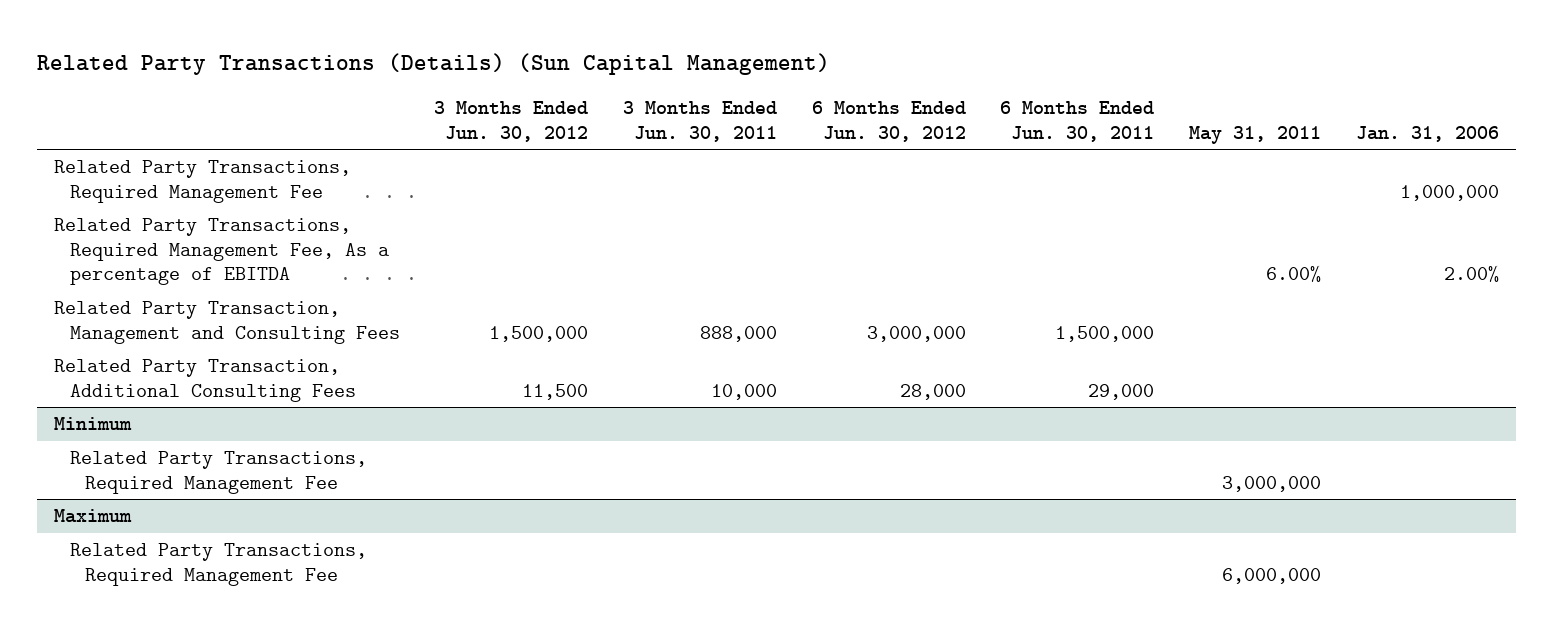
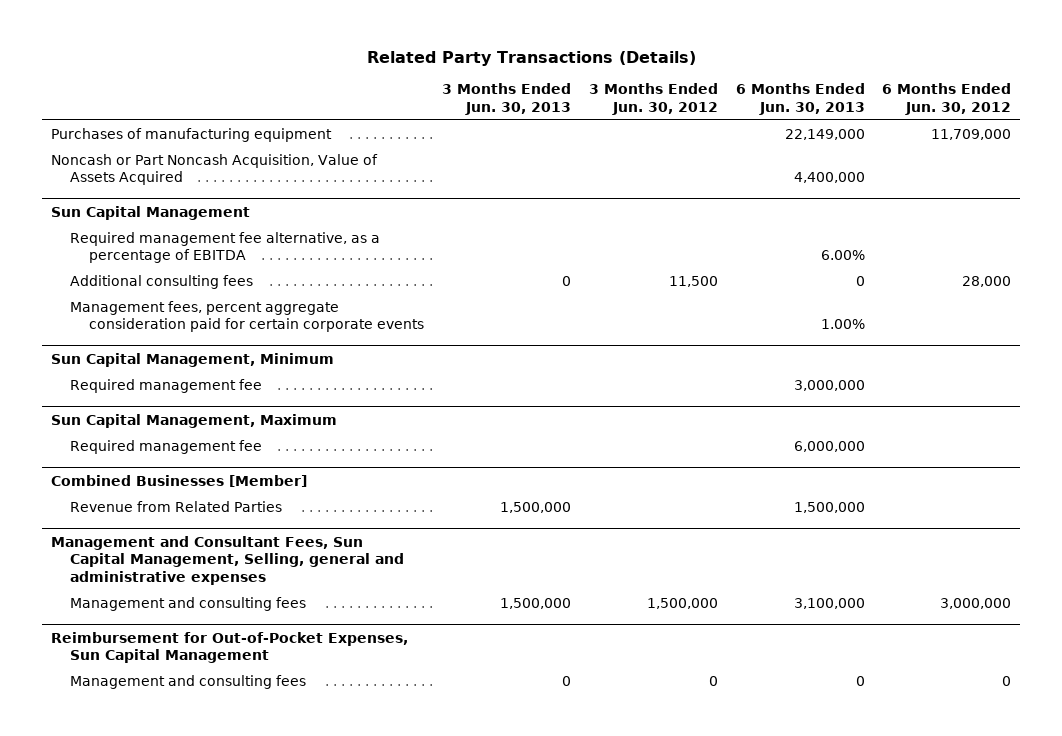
- Related Party Transactions (Details) (Sun Capital Management)
+ Related Party Transactions (Details)
- | 3 Months Ended Jun. 30, 2012 | 3 Months Ended Jun. 30, 2011 | 6 Months Ended Jun. 30, 2012 | 6 Months Ended Jun. 30, 2011 | May 31, 2011 | Jan. 31, 2006
+ | 3 Months Ended Jun. 30, 2013 | 3 Months Ended Jun. 30, 2012 | 6 Months Ended Jun. 30, 2013 | 6 Months Ended Jun. 30, 2012
- Related Party Transactions, Required Management Fee | | | | | | 1,000,000
- Related Party Transactions, Required Management Fee, As a percentage of EBITDA | | | | | 6.00% | 2.00%
- Related Party Transaction, Management and Consulting Fees | 1,500,000 | 888,000 | 3,000,000 | 1,500,000 | |
- Related Party Transaction, Additional Consulting Fees | 11,500 | 10,000 | 28,000 | 29,000 | |
- Minimum
- Related Party Transactions, Required Management Fee | | | | | 3,000,000 |
- Maximum
- Related Party Transactions, Required Management Fee | | | | | 6,000,000 |
+ Purchases of manufacturing equipment | | | 22,149,000 | 11,709,000
+ Noncash or Part Noncash Acquisition, Value of Assets Acquired | | | 4,400,000 |
+ Sun Capital Management
+ Required management fee alternative, as a percentage of EBITDA | | | 6.00% |
+ Additional consulting fees | 0 | 11,500 | 0 | 28,000
+ Management fees, percent aggregate consideration paid for certain corporate events | | | 1.00% |
+ Sun Capital Management, Minimum
+ Required management fee | | | 3,000,000 |
+ Sun Capital Management, Maximum
+ Required management fee | | | 6,000,000 |
+ Combined Businesses [Member]
+ Revenue from Related Parties | 1,500,000 | | 1,500,000 |
+ Management and Consultant Fees, Sun Capital Management, Selling, general and administrative expenses
+ Management and consulting fees | 1,500,000 | 1,500,000 | 3,100,000 | 3,000,000
+ Reimbursement for Out-of-Pocket Expenses, Sun Capital Management
+ Management and consulting fees | 0 | 0 | 0 | 0

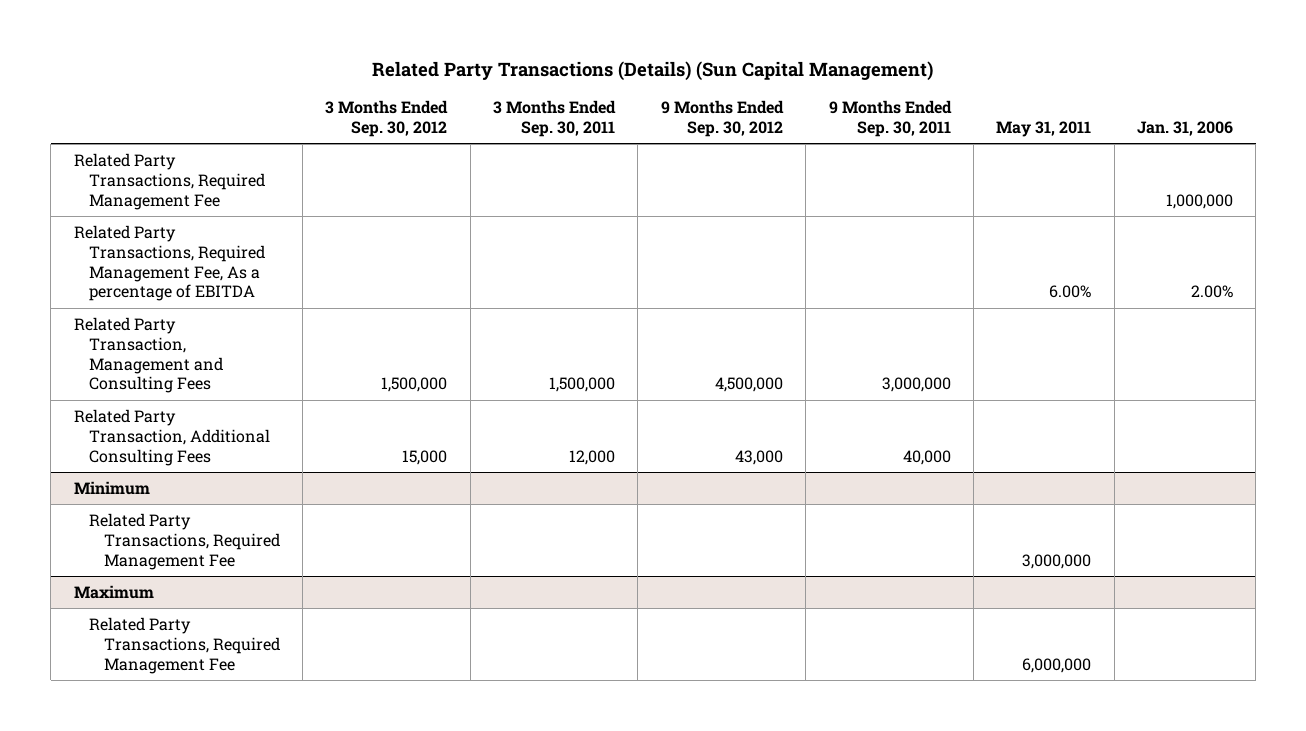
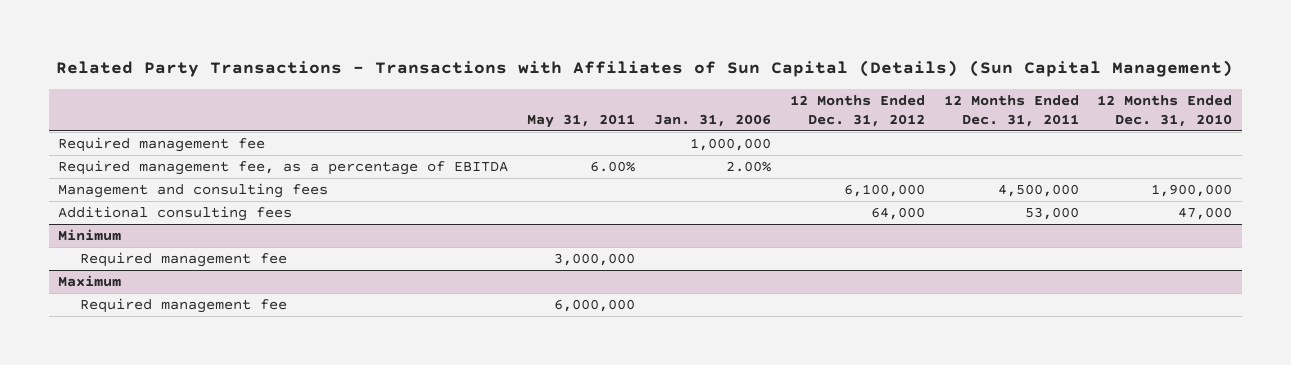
- Related Party Transactions (Details) (Sun Capital Management)
+ Related Party Transactions - Transactions with Affiliates of Sun Capital (Details) (Sun Capital Management)
- | 3 Months Ended Sep. 30, 2012 | 3 Months Ended Sep. 30, 2011 | 9 Months Ended Sep. 30, 2012 | 9 Months Ended Sep. 30, 2011 | May 31, 2011 | Jan. 31, 2006
+ | May 31, 2011 | Jan. 31, 2006 | 12 Months Ended Dec. 31, 2012 | 12 Months Ended Dec. 31, 2011 | 12 Months Ended Dec. 31, 2010
- Related Party Transactions, Required Management Fee | | | | | | 1,000,000
- Related Party Transactions, Required Management Fee, As a percentage of EBITDA | | | | | 6.00% | 2.00%
- Related Party Transaction, Management and Consulting Fees | 1,500,000 | 1,500,000 | 4,500,000 | 3,000,000 | |
- Related Party Transaction, Additional Consulting Fees | 15,000 | 12,000 | 43,000 | 40,000 | |
+ Required management fee | | 1,000,000 | | |
+ Required management fee, as a percentage of EBITDA | 6.00% | 2.00% | | |
+ Management and consulting fees | | | 6,100,000 | 4,500,000 | 1,900,000
+ Additional consulting fees | | | 64,000 | 53,000 | 47,000
@ Minimum
- Related Party Transactions, Required Management Fee | | | | | 3,000,000 |
+ Required management fee | 3,000,000 | | | |
@ Maximum
- Related Party Transactions, Required Management Fee | | | | | 6,000,000 |
+ Required management fee | 6,000,000 | | | |

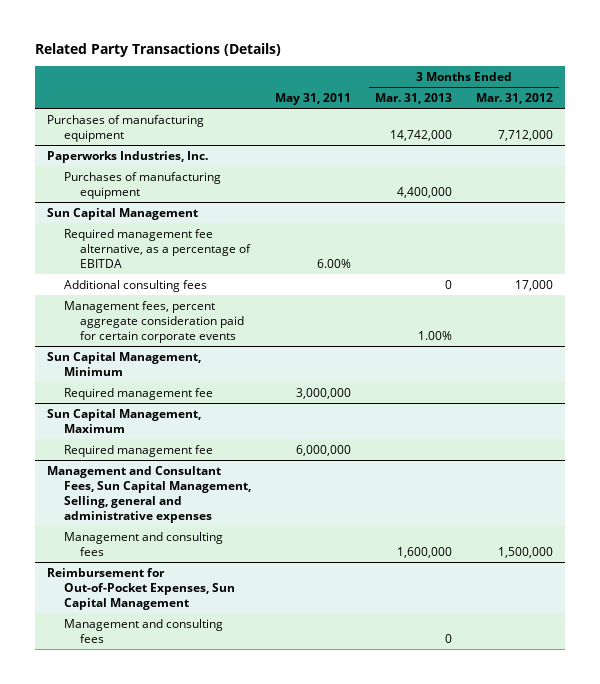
- Related Party Transactions - Transactions with Affiliates of Sun Capital (Details) (Sun Capital Management)
+ Related Party Transactions (Details)
- | May 31, 2011 | Jan. 31, 2006 | 12 Months Ended Dec. 31, 2012 | 12 Months Ended Dec. 31, 2011 | 12 Months Ended Dec. 31, 2010
+ | May 31, 2011 | 3 Months Ended Mar. 31, 2013 | 3 Months Ended Mar. 31, 2012
- Required management fee | | 1,000,000 | | |
- Required management fee, as a percentage of EBITDA | 6.00% | 2.00% | | |
- Management and consulting fees | | | 6,100,000 | 4,500,000 | 1,900,000
- Additional consulting fees | | | 64,000 | 53,000 | 47,000
- Minimum
+ Purchases of manufacturing equipment | | 14,742,000 | 7,712,000
+ Paperworks Industries, Inc.
+ Purchases of manufacturing equipment | | 4,400,000 |
+ Sun Capital Management
+ Required management fee alternative, as a percentage of EBITDA | 6.00% | |
+ Additional consulting fees | | 0 | 17,000
+ Management fees, percent aggregate consideration paid for certain corporate events | | 1.00% |
+ Sun Capital Management, Minimum
- Maximum
+ Sun Capital Management, Maximum
+ Management and Consultant Fees, Sun Capital Management, Selling, general and administrative expenses
+ Management and consulting fees | | 1,600,000 | 1,500,000
+ Reimbursement for Out-of-Pocket Expenses, Sun Capital Management
+ Management and consulting fees | | 0 |

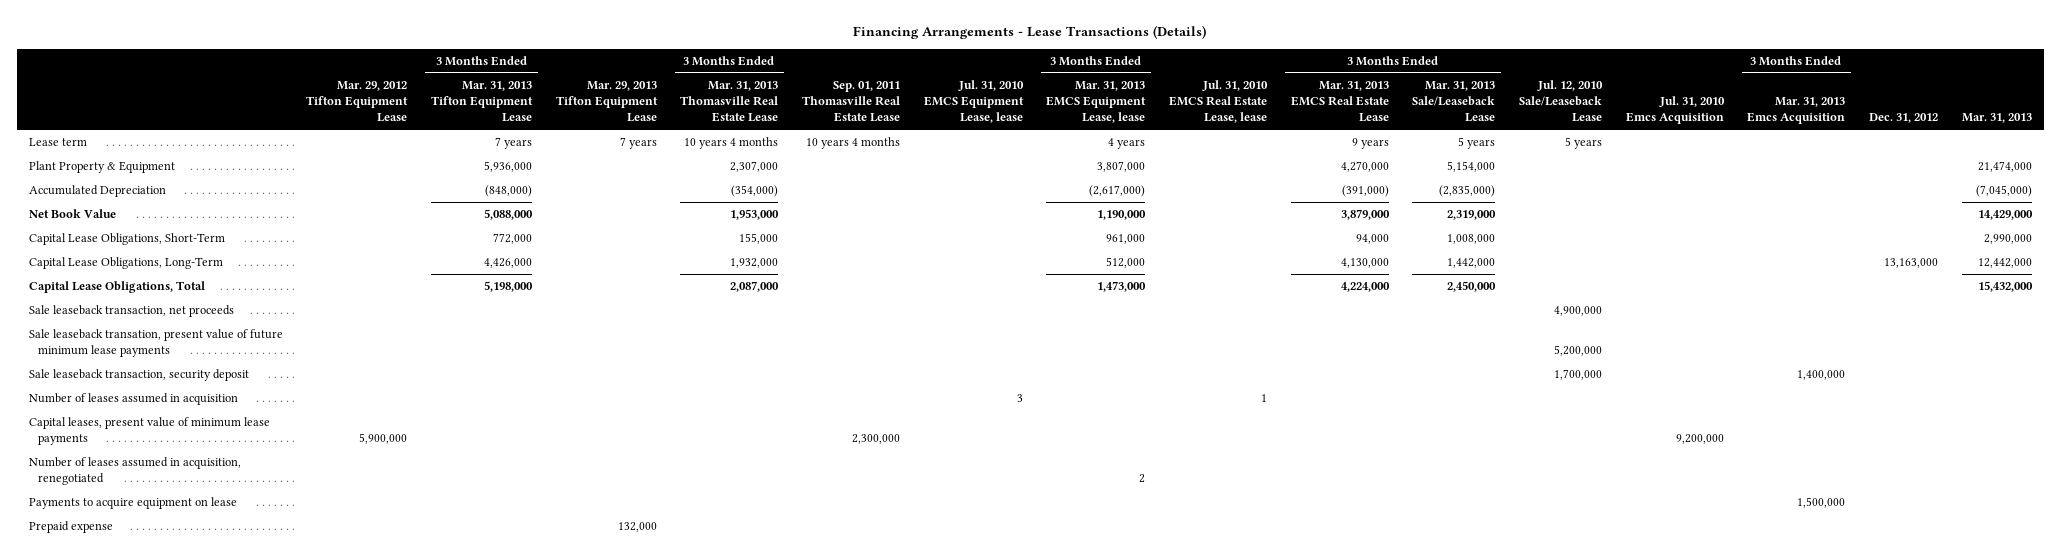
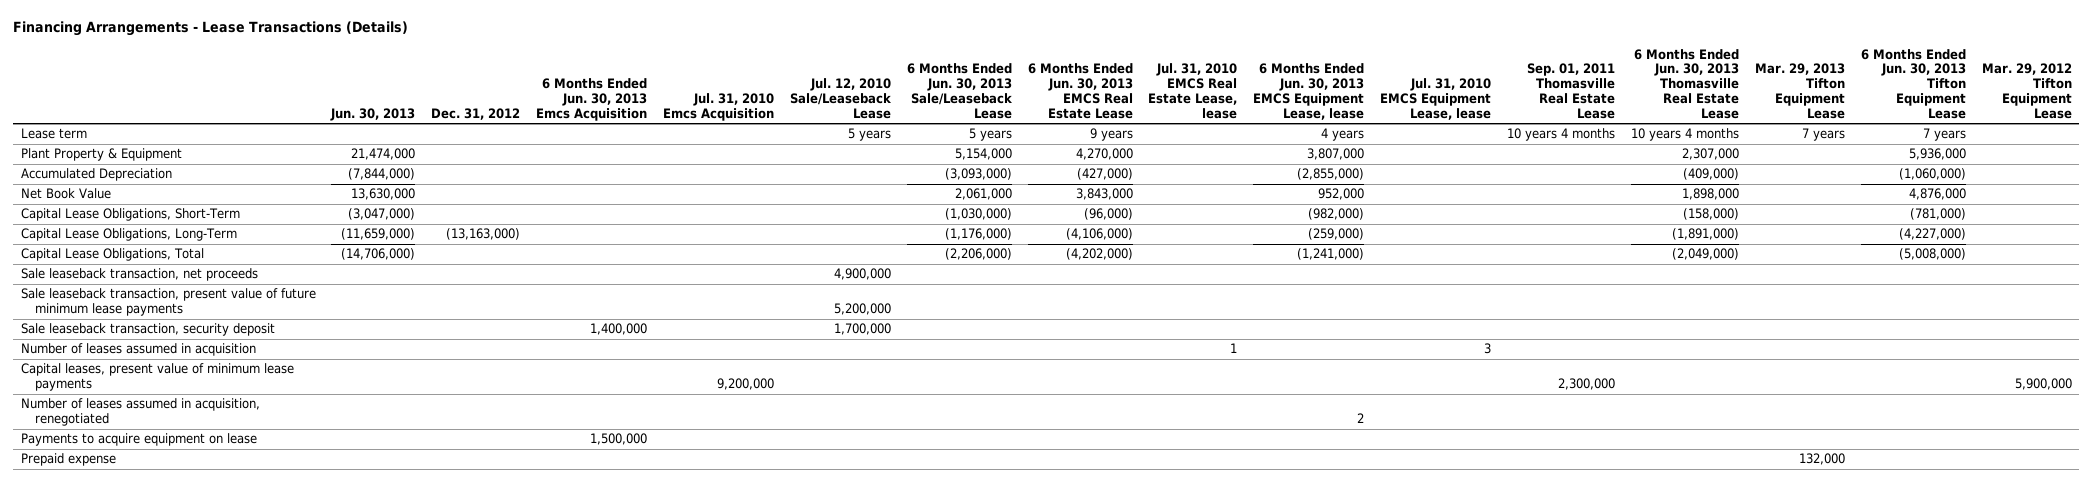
- | Mar. 29, 2012 Tifton Equipment Lease | 3 Months Ended Mar. 31, 2013 Tifton Equipment Lease | Mar. 29, 2013 Tifton Equipment Lease | 3 Months Ended Mar. 31, 2013 Thomasville Real Estate Lease | Sep. 01, 2011 Thomasville Real Estate Lease | Jul. 31, 2010 EMCS Equipment Lease, lease | 3 Months Ended Mar. 31, 2013 EMCS Equipment Lease, lease | Jul. 31, 2010 EMCS Real Estate Lease, lease | 3 Months Ended Mar. 31, 2013 EMCS Real Estate Lease | 3 Months Ended Mar. 31, 2013 Sale/Leaseback Lease | Jul. 12, 2010 Sale/Leaseback Lease | Jul. 31, 2010 Emcs Acquisition | 3 Months Ended Mar. 31, 2013 Emcs Acquisition | Dec. 31, 2012 | Mar. 31, 2013
+ | Jun. 30, 2013 | Dec. 31, 2012 | 6 Months Ended Jun. 30, 2013 Emcs Acquisition | Jul. 31, 2010 Emcs Acquisition | Jul. 12, 2010 Sale/Leaseback Lease | 6 Months Ended Jun. 30, 2013 Sale/Leaseback Lease | 6 Months Ended Jun. 30, 2013 EMCS Real Estate Lease | Jul. 31, 2010 EMCS Real Estate Lease, lease | 6 Months Ended Jun. 30, 2013 EMCS Equipment Lease, lease | Jul. 31, 2010 EMCS Equipment Lease, lease | Sep. 01, 2011 Thomasville Real Estate Lease | 6 Months Ended Jun. 30, 2013 Thomasville Real Estate Lease | Mar. 29, 2013 Tifton Equipment Lease | 6 Months Ended Jun. 30, 2013 Tifton Equipment Lease | Mar. 29, 2012 Tifton Equipment Lease
- Capital Lease Obligations, Long-Term | | 4,426,000 | | 1,932,000 | | | 512,000 | | 4,130,000 | 1,442,000 | | | | 13,163,000 | 12,442,000
+ Capital Lease Obligations, Long-Term | (11,659,000) | (13,163,000) | | | | (1,176,000) | (4,106,000) | | (259,000) | | | (1,891,000) | | (4,227,000) |
- Sale leaseback transation, present value of future minimum lease payments | | | | | | | | | | | 5,200,000 | | | |
+ Sale leaseback transaction, present value of future minimum lease payments | | | | | 5,200,000 | | | | | | | | | |

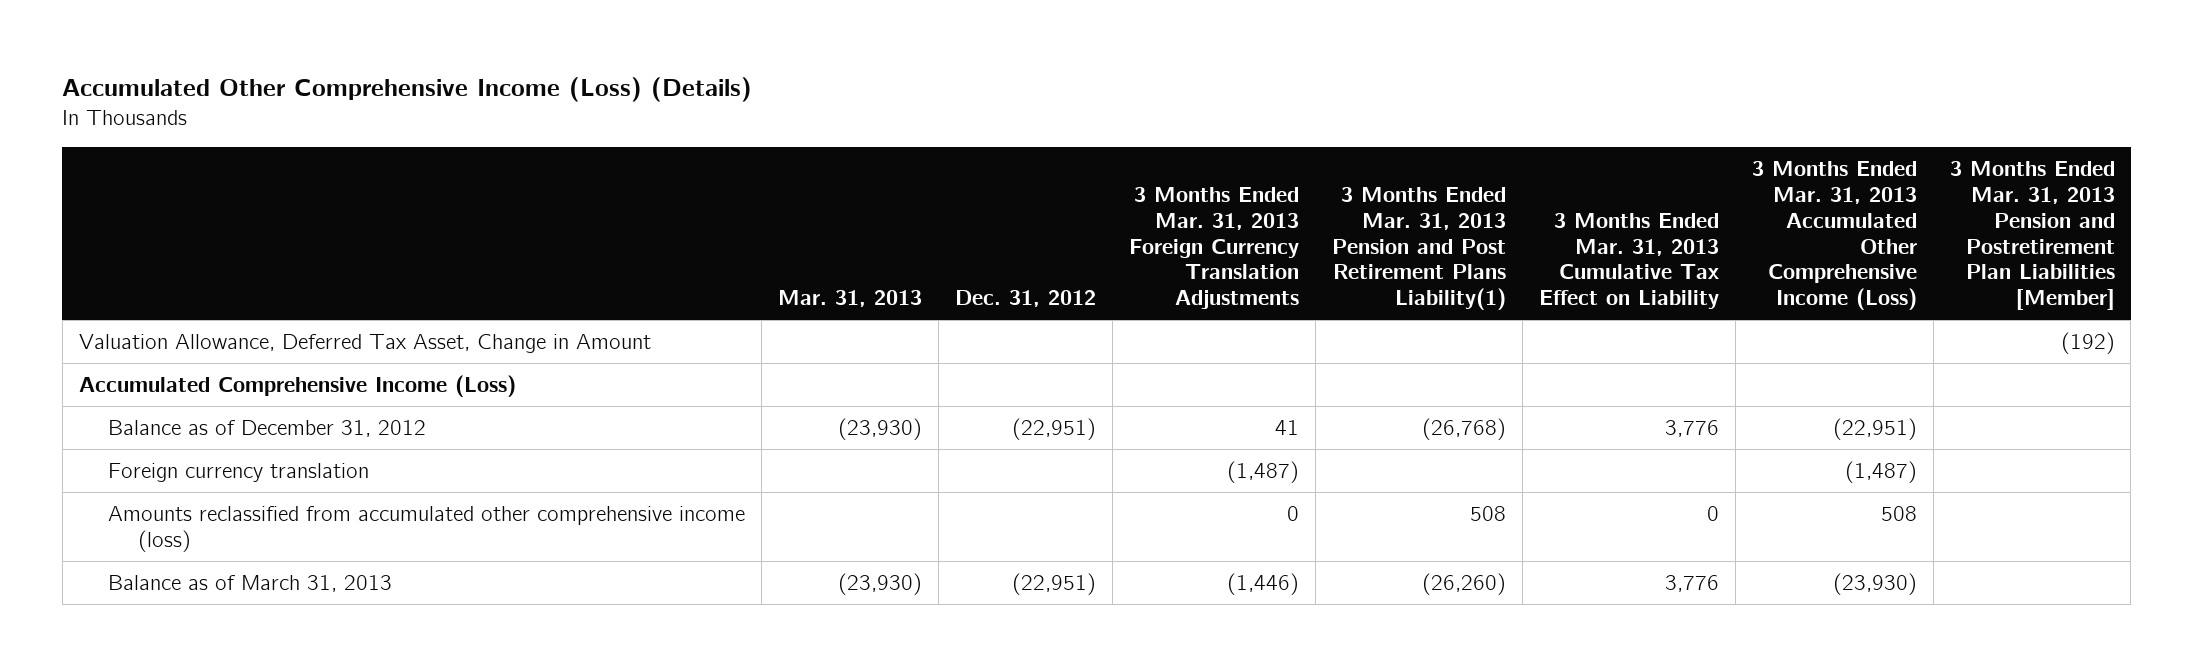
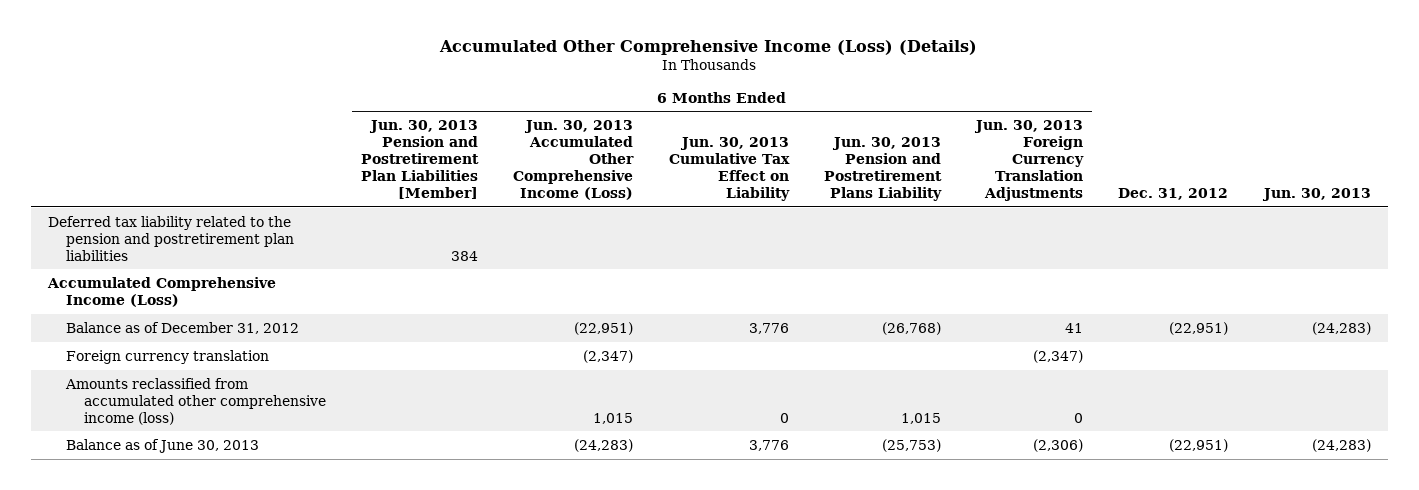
- | Mar. 31, 2013 | Dec. 31, 2012 | 3 Months Ended Mar. 31, 2013 Foreign Currency Translation Adjustments | 3 Months Ended Mar. 31, 2013 Pension and Post Retirement Plans Liability(1) | 3 Months Ended Mar. 31, 2013 Cumulative Tax Effect on Liability | 3 Months Ended Mar. 31, 2013 Accumulated Other Comprehensive Income (Loss) | 3 Months Ended Mar. 31, 2013 Pension and Postretirement Plan Liabilities [Member]
+ | 6 Months Ended Jun. 30, 2013 Pension and Postretirement Plan Liabilities [Member] | 6 Months Ended Jun. 30, 2013 Accumulated Other Comprehensive Income (Loss) | 6 Months Ended Jun. 30, 2013 Cumulative Tax Effect on Liability | 6 Months Ended Jun. 30, 2013 Pension and Postretirement Plans Liability | 6 Months Ended Jun. 30, 2013 Foreign Currency Translation Adjustments | Dec. 31, 2012 | Jun. 30, 2013
- Valuation Allowance, Deferred Tax Asset, Change in Amount | | | | | | | (192)
+ Deferred tax liability related to the pension and postretirement plan liabilities | 384 | | | | | |
- Balance as of March 31, 2013 | (23,930) | (22,951) | (1,446) | (26,260) | 3,776 | (23,930) |
+ Balance as of June 30, 2013 | | (24,283) | 3,776 | (25,753) | (2,306) | (22,951) | (24,283)

